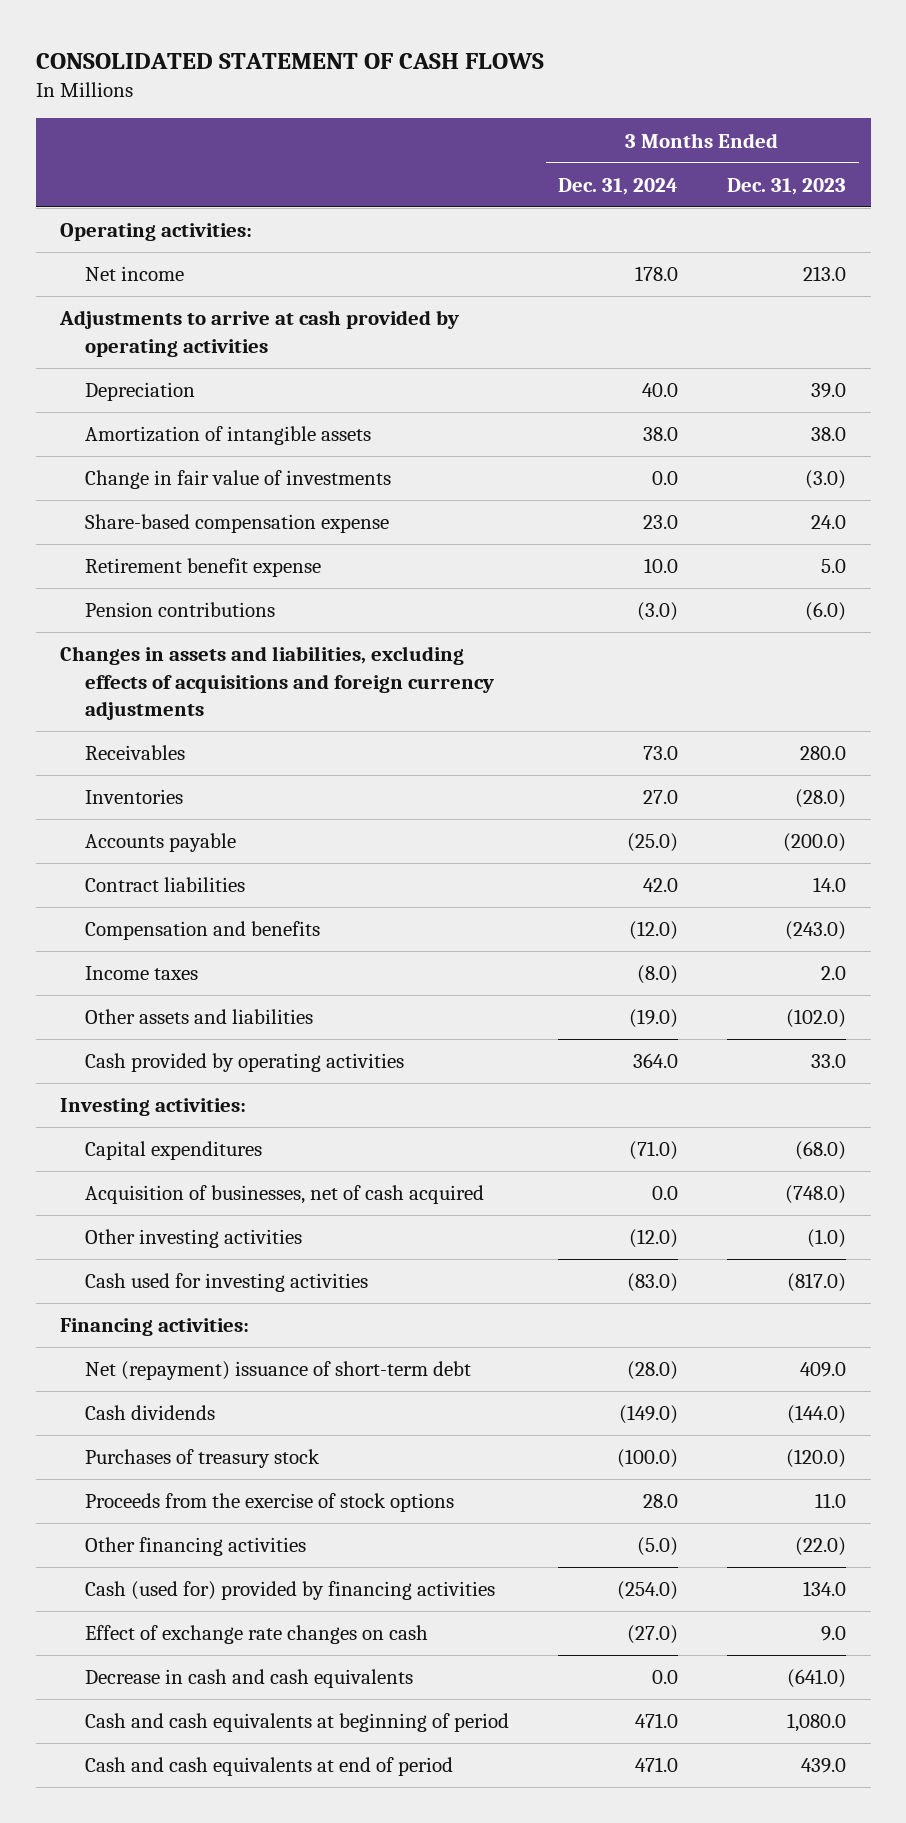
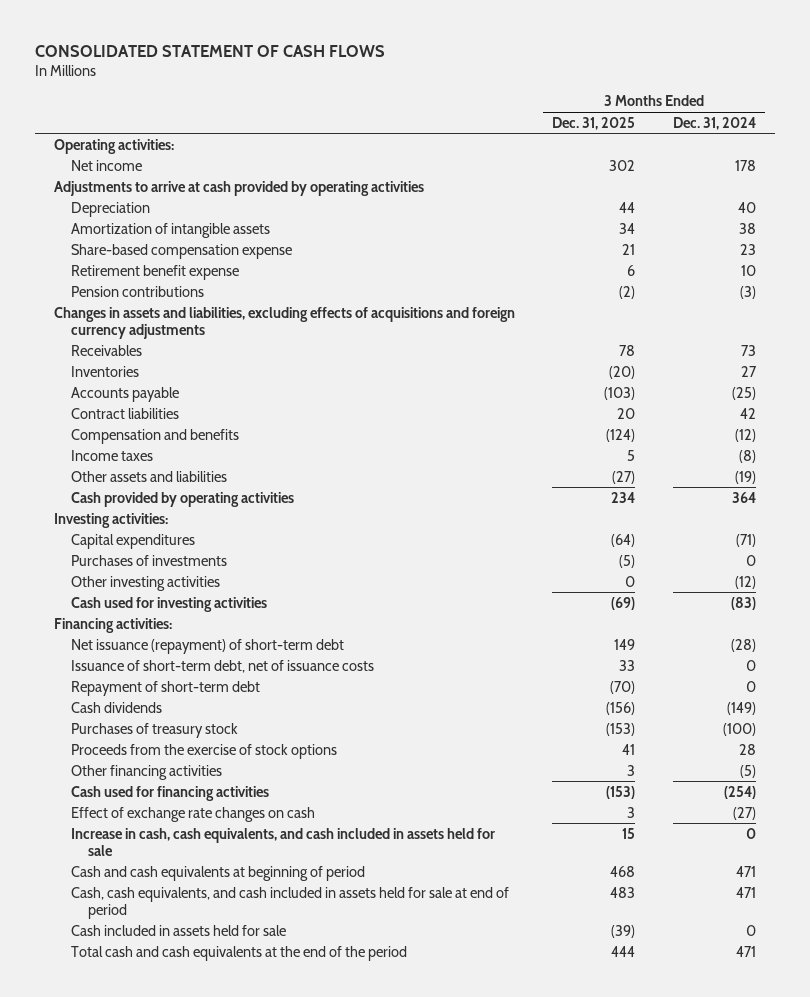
- | 3 Months Ended Dec. 31, 2024 | 3 Months Ended Dec. 31, 2023
+ | 3 Months Ended Dec. 31, 2025 | 3 Months Ended Dec. 31, 2024
- Net income | 178.0 | 213.0
+ Net income | 302 | 178
- Depreciation | 40.0 | 39.0
- Amortization of intangible assets | 38.0 | 38.0
- Change in fair value of investments | 0.0 | (3.0)
- Share-based compensation expense | 23.0 | 24.0
- Retirement benefit expense | 10.0 | 5.0
- Pension contributions | (3.0) | (6.0)
+ Depreciation | 44 | 40
+ Amortization of intangible assets | 34 | 38
+ Share-based compensation expense | 21 | 23
+ Retirement benefit expense | 6 | 10
+ Pension contributions | (2) | (3)
- Receivables | 73.0 | 280.0
- Inventories | 27.0 | (28.0)
- Accounts payable | (25.0) | (200.0)
- Contract liabilities | 42.0 | 14.0
- Compensation and benefits | (12.0) | (243.0)
- Income taxes | (8.0) | 2.0
- Other assets and liabilities | (19.0) | (102.0)
- Cash provided by operating activities | 364.0 | 33.0
+ Receivables | 78 | 73
+ Inventories | (20) | 27
+ Accounts payable | (103) | (25)
+ Contract liabilities | 20 | 42
+ Compensation and benefits | (124) | (12)
+ Income taxes | 5 | (8)
+ Other assets and liabilities | (27) | (19)
+ Cash provided by operating activities | 234 | 364
- Capital expenditures | (71.0) | (68.0)
- Acquisition of businesses, net of cash acquired | 0.0 | (748.0)
- Other investing activities | (12.0) | (1.0)
- Cash used for investing activities | (83.0) | (817.0)
+ Capital expenditures | (64) | (71)
+ Purchases of investments | (5) | 0
+ Other investing activities | 0 | (12)
+ Cash used for investing activities | (69) | (83)
- Net (repayment) issuance of short-term debt | (28.0) | 409.0
- Cash dividends | (149.0) | (144.0)
- Purchases of treasury stock | (100.0) | (120.0)
- Proceeds from the exercise of stock options | 28.0 | 11.0
- Other financing activities | (5.0) | (22.0)
- Cash (used for) provided by financing activities | (254.0) | 134.0
- Effect of exchange rate changes on cash | (27.0) | 9.0
- Decrease in cash and cash equivalents | 0.0 | (641.0)
- Cash and cash equivalents at beginning of period | 471.0 | 1,080.0
- Cash and cash equivalents at end of period | 471.0 | 439.0
+ Net issuance (repayment) of short-term debt | 149 | (28)
+ Issuance of short-term debt, net of issuance costs | 33 | 0
+ Repayment of short-term debt | (70) | 0
+ Cash dividends | (156) | (149)
+ Purchases of treasury stock | (153) | (100)
+ Proceeds from the exercise of stock options | 41 | 28
+ Other financing activities | 3 | (5)
+ Cash used for financing activities | (153) | (254)
+ Effect of exchange rate changes on cash | 3 | (27)
+ Increase in cash, cash equivalents, and cash included in assets held for sale | 15 | 0
+ Cash and cash equivalents at beginning of period | 468 | 471
+ Cash, cash equivalents, and cash included in assets held for sale at end of period | 483 | 471
+ Cash included in assets held for sale | (39) | 0
+ Total cash and cash equivalents at the end of the period | 444 | 471

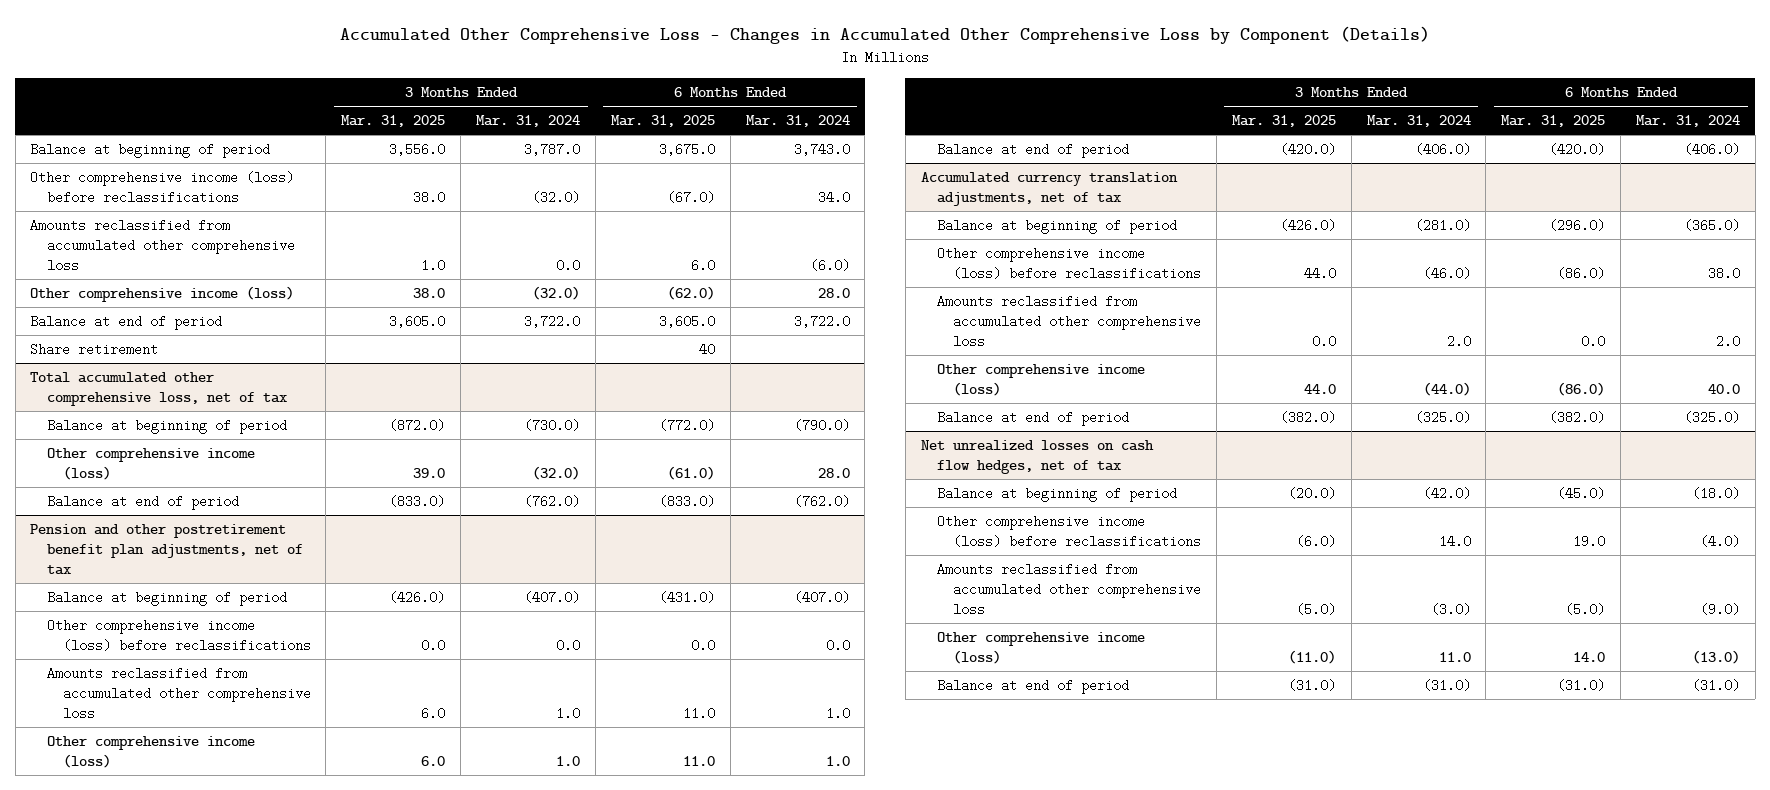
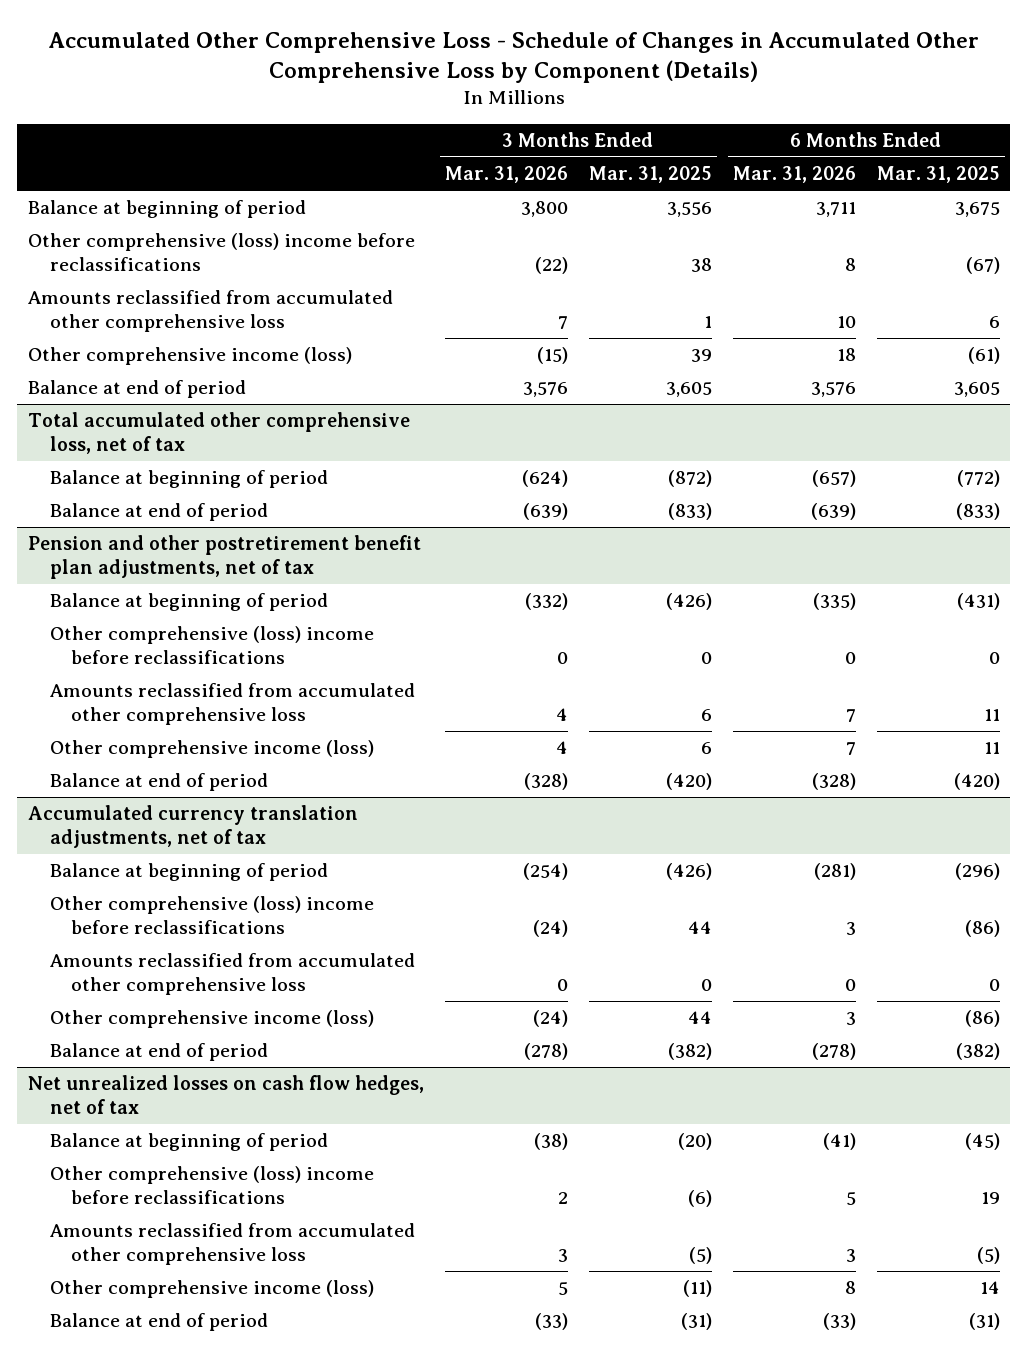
- Accumulated Other Comprehensive Loss - Changes in Accumulated Other Comprehensive Loss by Component (Details)
+ Accumulated Other Comprehensive Loss - Schedule of Changes in Accumulated Other Comprehensive Loss by Component (Details)
- | 3 Months Ended Mar. 31, 2025 | 3 Months Ended Mar. 31, 2024 | 6 Months Ended Mar. 31, 2025 | 6 Months Ended Mar. 31, 2024
+ | 3 Months Ended Mar. 31, 2026 | 3 Months Ended Mar. 31, 2025 | 6 Months Ended Mar. 31, 2026 | 6 Months Ended Mar. 31, 2025
- Balance at beginning of period | 3,556.0 | 3,787.0 | 3,675.0 | 3,743.0
- Other comprehensive income (loss) before reclassifications | 38.0 | (32.0) | (67.0) | 34.0
- Amounts reclassified from accumulated other comprehensive loss | 1.0 | 0.0 | 6.0 | (6.0)
- Other comprehensive income (loss) | 38.0 | (32.0) | (62.0) | 28.0
- Balance at end of period | 3,605.0 | 3,722.0 | 3,605.0 | 3,722.0
- Share retirement | | | 40 |
+ Balance at beginning of period | 3,800 | 3,556 | 3,711 | 3,675
+ Other comprehensive (loss) income before reclassifications | (22) | 38 | 8 | (67)
+ Amounts reclassified from accumulated other comprehensive loss | 7 | 1 | 10 | 6
+ Other comprehensive income (loss) | (15) | 39 | 18 | (61)
+ Balance at end of period | 3,576 | 3,605 | 3,576 | 3,605
@ Total accumulated other comprehensive loss, net of tax
- Balance at beginning of period | (872.0) | (730.0) | (772.0) | (790.0)
- Other comprehensive income (loss) | 39.0 | (32.0) | (61.0) | 28.0
- Balance at end of period | (833.0) | (762.0) | (833.0) | (762.0)
+ Balance at beginning of period | (624) | (872) | (657) | (772)
+ Balance at end of period | (639) | (833) | (639) | (833)
@ Pension and other postretirement benefit plan adjustments, net of tax
- Balance at beginning of period | (426.0) | (407.0) | (431.0) | (407.0)
- Other comprehensive income (loss) before reclassifications | 0.0 | 0.0 | 0.0 | 0.0
- Amounts reclassified from accumulated other comprehensive loss | 6.0 | 1.0 | 11.0 | 1.0
- Other comprehensive income (loss) | 6.0 | 1.0 | 11.0 | 1.0
- Balance at end of period | (420.0) | (406.0) | (420.0) | (406.0)
+ Balance at beginning of period | (332) | (426) | (335) | (431)
+ Other comprehensive (loss) income before reclassifications | 0 | 0 | 0 | 0
+ Amounts reclassified from accumulated other comprehensive loss | 4 | 6 | 7 | 11
+ Other comprehensive income (loss) | 4 | 6 | 7 | 11
+ Balance at end of period | (328) | (420) | (328) | (420)
@ Accumulated currency translation adjustments, net of tax
- Balance at beginning of period | (426.0) | (281.0) | (296.0) | (365.0)
- Other comprehensive income (loss) before reclassifications | 44.0 | (46.0) | (86.0) | 38.0
- Amounts reclassified from accumulated other comprehensive loss | 0.0 | 2.0 | 0.0 | 2.0
- Other comprehensive income (loss) | 44.0 | (44.0) | (86.0) | 40.0
- Balance at end of period | (382.0) | (325.0) | (382.0) | (325.0)
+ Balance at beginning of period | (254) | (426) | (281) | (296)
+ Other comprehensive (loss) income before reclassifications | (24) | 44 | 3 | (86)
+ Amounts reclassified from accumulated other comprehensive loss | 0 | 0 | 0 | 0
+ Other comprehensive income (loss) | (24) | 44 | 3 | (86)
+ Balance at end of period | (278) | (382) | (278) | (382)
@ Net unrealized losses on cash flow hedges, net of tax
- Balance at beginning of period | (20.0) | (42.0) | (45.0) | (18.0)
- Other comprehensive income (loss) before reclassifications | (6.0) | 14.0 | 19.0 | (4.0)
- Amounts reclassified from accumulated other comprehensive loss | (5.0) | (3.0) | (5.0) | (9.0)
- Other comprehensive income (loss) | (11.0) | 11.0 | 14.0 | (13.0)
- Balance at end of period | (31.0) | (31.0) | (31.0) | (31.0)
+ Balance at beginning of period | (38) | (20) | (41) | (45)
+ Other comprehensive (loss) income before reclassifications | 2 | (6) | 5 | 19
+ Amounts reclassified from accumulated other comprehensive loss | 3 | (5) | 3 | (5)
+ Other comprehensive income (loss) | 5 | (11) | 8 | 14
+ Balance at end of period | (33) | (31) | (33) | (31)

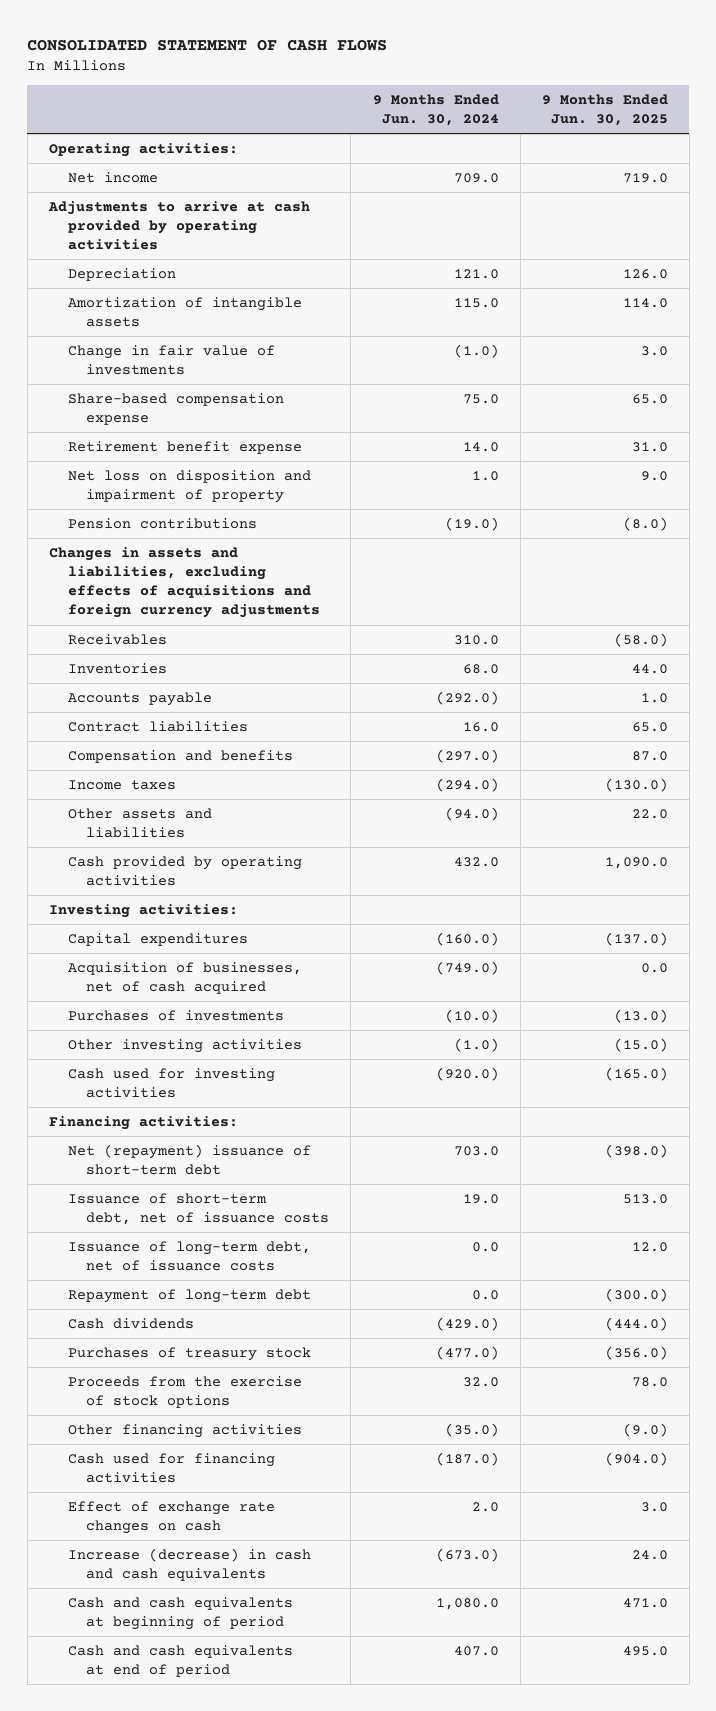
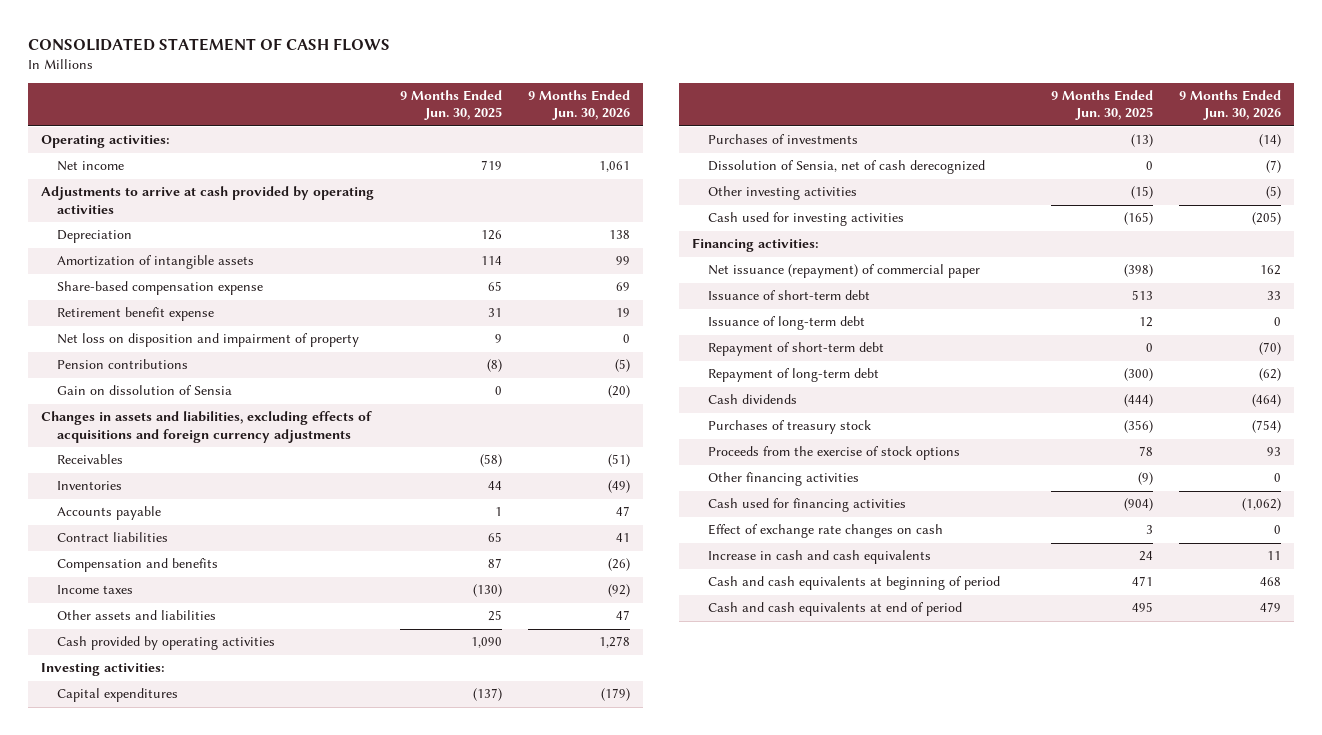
- | 9 Months Ended Jun. 30, 2024 | 9 Months Ended Jun. 30, 2025
+ | 9 Months Ended Jun. 30, 2025 | 9 Months Ended Jun. 30, 2026
- Net income | 709.0 | 719.0
+ Net income | 719 | 1,061
- Depreciation | 121.0 | 126.0
- Amortization of intangible assets | 115.0 | 114.0
- Change in fair value of investments | (1.0) | 3.0
- Share-based compensation expense | 75.0 | 65.0
- Retirement benefit expense | 14.0 | 31.0
- Net loss on disposition and impairment of property | 1.0 | 9.0
- Pension contributions | (19.0) | (8.0)
+ Depreciation | 126 | 138
+ Amortization of intangible assets | 114 | 99
+ Share-based compensation expense | 65 | 69
+ Retirement benefit expense | 31 | 19
+ Net loss on disposition and impairment of property | 9 | 0
+ Pension contributions | (8) | (5)
+ Gain on dissolution of Sensia | 0 | (20)
- Receivables | 310.0 | (58.0)
- Inventories | 68.0 | 44.0
- Accounts payable | (292.0) | 1.0
- Contract liabilities | 16.0 | 65.0
- Compensation and benefits | (297.0) | 87.0
- Income taxes | (294.0) | (130.0)
- Other assets and liabilities | (94.0) | 22.0
- Cash provided by operating activities | 432.0 | 1,090.0
+ Receivables | (58) | (51)
+ Inventories | 44 | (49)
+ Accounts payable | 1 | 47
+ Contract liabilities | 65 | 41
+ Compensation and benefits | 87 | (26)
+ Income taxes | (130) | (92)
+ Other assets and liabilities | 25 | 47
+ Cash provided by operating activities | 1,090 | 1,278
- Capital expenditures | (160.0) | (137.0)
- Acquisition of businesses, net of cash acquired | (749.0) | 0.0
- Purchases of investments | (10.0) | (13.0)
- Other investing activities | (1.0) | (15.0)
- Cash used for investing activities | (920.0) | (165.0)
+ Capital expenditures | (137) | (179)
+ Purchases of investments | (13) | (14)
+ Dissolution of Sensia, net of cash derecognized | 0 | (7)
+ Other investing activities | (15) | (5)
+ Cash used for investing activities | (165) | (205)
- Net (repayment) issuance of short-term debt | 703.0 | (398.0)
- Issuance of short-term debt, net of issuance costs | 19.0 | 513.0
- Issuance of long-term debt, net of issuance costs | 0.0 | 12.0
- Repayment of long-term debt | 0.0 | (300.0)
- Cash dividends | (429.0) | (444.0)
- Purchases of treasury stock | (477.0) | (356.0)
- Proceeds from the exercise of stock options | 32.0 | 78.0
- Other financing activities | (35.0) | (9.0)
- Cash used for financing activities | (187.0) | (904.0)
- Effect of exchange rate changes on cash | 2.0 | 3.0
- Increase (decrease) in cash and cash equivalents | (673.0) | 24.0
- Cash and cash equivalents at beginning of period | 1,080.0 | 471.0
- Cash and cash equivalents at end of period | 407.0 | 495.0
+ Net issuance (repayment) of commercial paper | (398) | 162
+ Issuance of short-term debt | 513 | 33
+ Issuance of long-term debt | 12 | 0
+ Repayment of short-term debt | 0 | (70)
+ Repayment of long-term debt | (300) | (62)
+ Cash dividends | (444) | (464)
+ Purchases of treasury stock | (356) | (754)
+ Proceeds from the exercise of stock options | 78 | 93
+ Other financing activities | (9) | 0
+ Cash used for financing activities | (904) | (1,062)
+ Effect of exchange rate changes on cash | 3 | 0
+ Increase in cash and cash equivalents | 24 | 11
+ Cash and cash equivalents at beginning of period | 471 | 468
+ Cash and cash equivalents at end of period | 495 | 479

